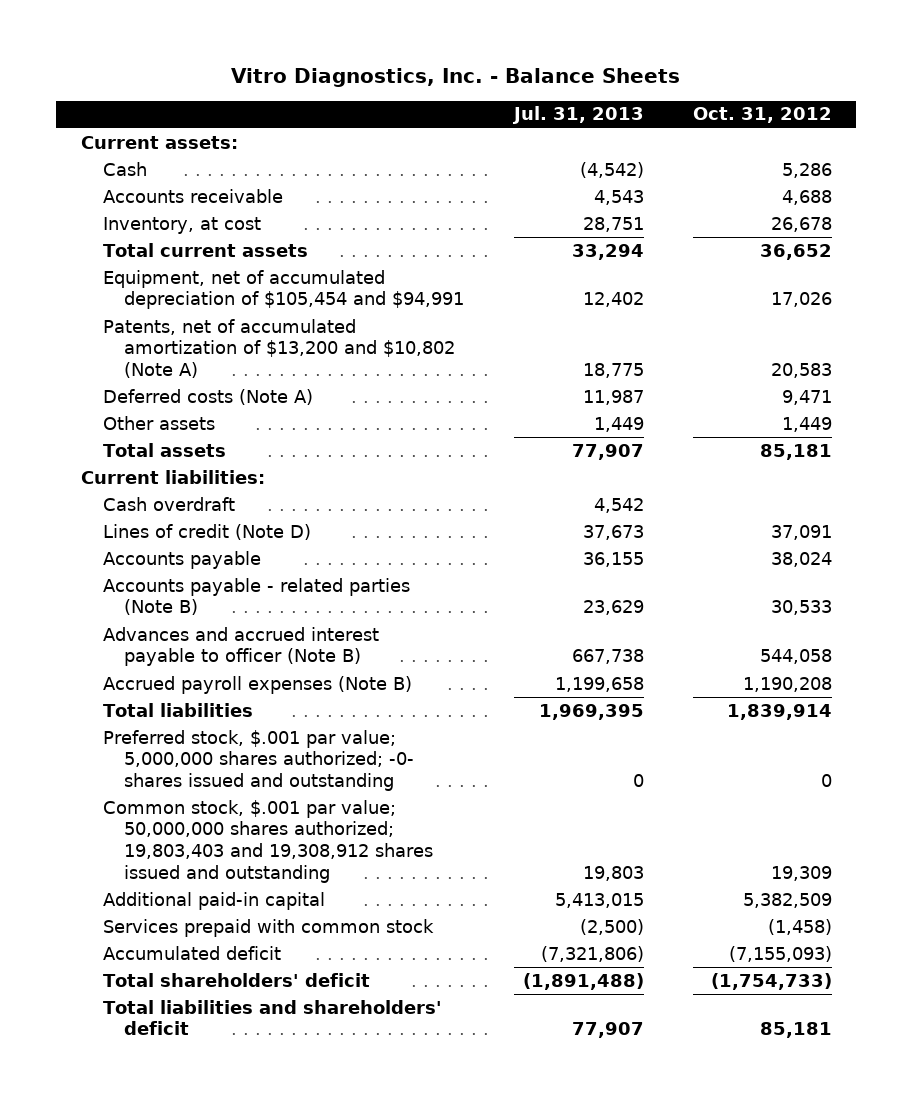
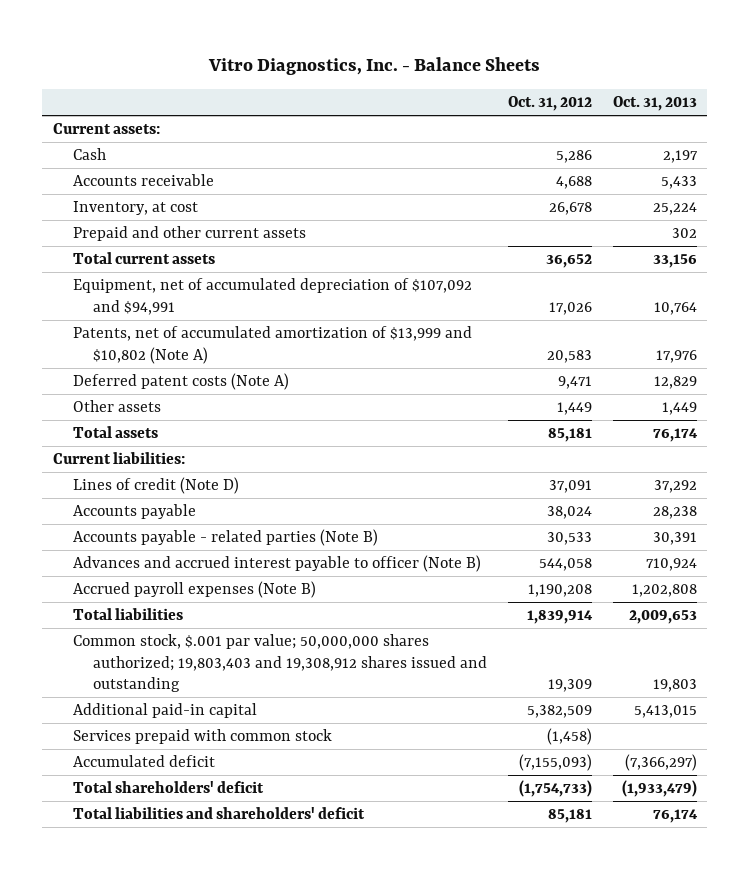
- | Jul. 31, 2013 | Oct. 31, 2012
+ | Oct. 31, 2012 | Oct. 31, 2013
+ Prepaid and other current assets | | 302
- Equipment, net of accumulated depreciation of $105,454 and $94,991 | 12,402 | 17,026
- Patents, net of accumulated amortization of $13,200 and $10,802 (Note A) | 18,775 | 20,583
- Deferred costs (Note A) | 11,987 | 9,471
+ Equipment, net of accumulated depreciation of $107,092 and $94,991 | 17,026 | 10,764
+ Patents, net of accumulated amortization of $13,999 and $10,802 (Note A) | 20,583 | 17,976
+ Deferred patent costs (Note A) | 9,471 | 12,829
- Cash overdraft | 4,542 |
- Preferred stock, $.001 par value; 5,000,000 shares authorized; -0- shares issued and outstanding | 0 | 0

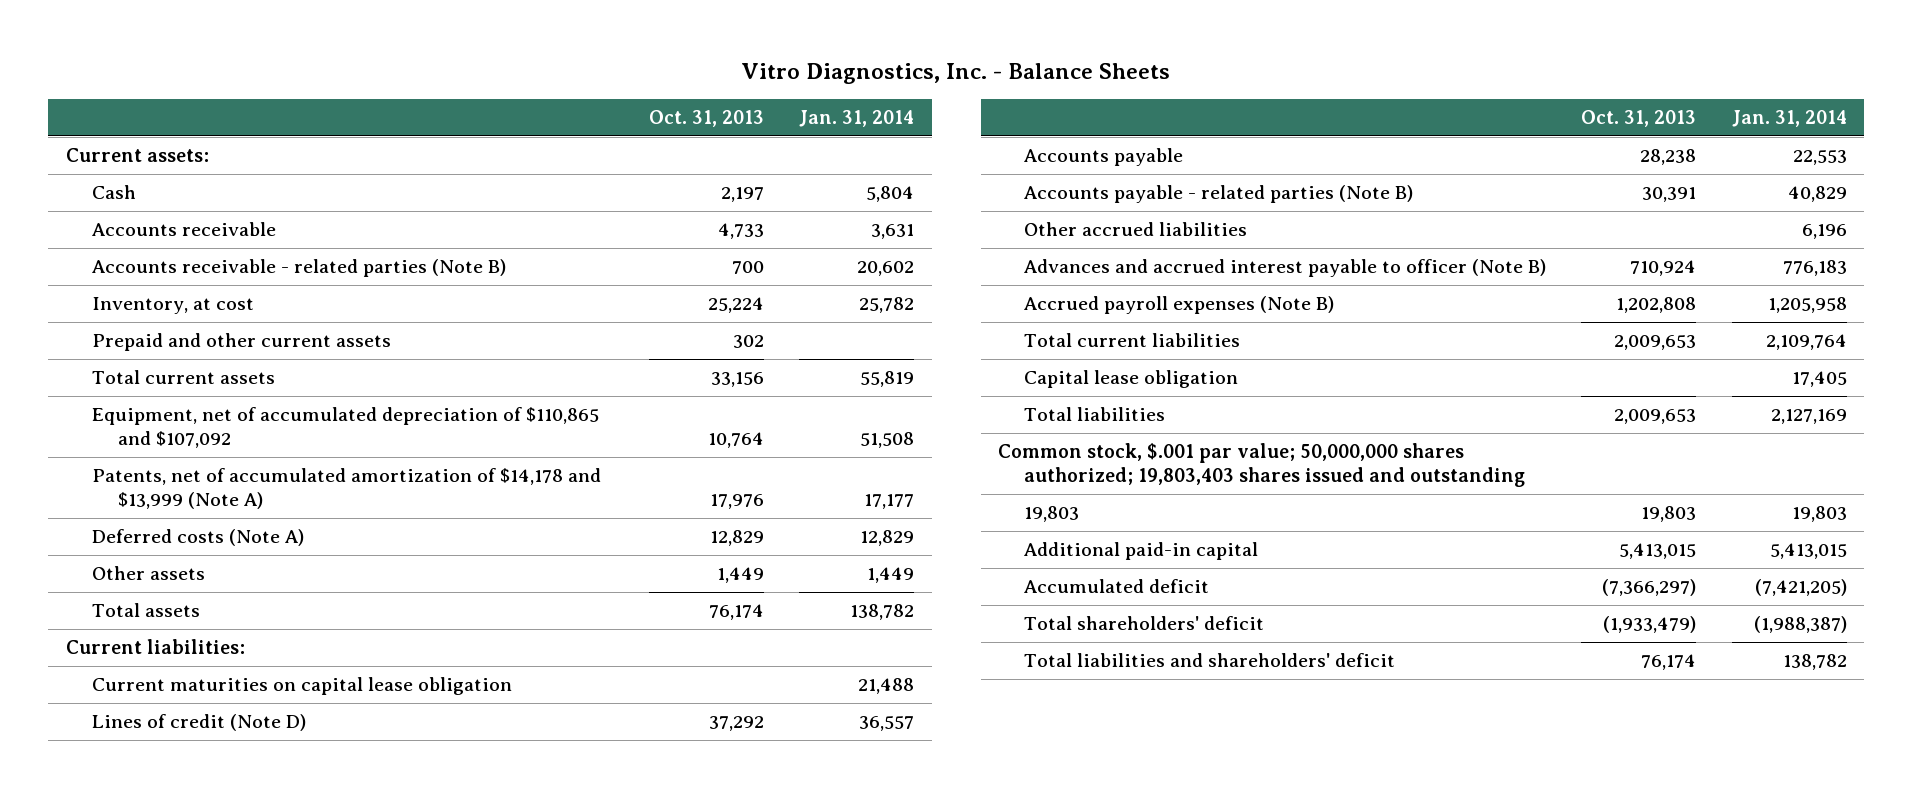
- | Oct. 31, 2012 | Oct. 31, 2013
+ | Oct. 31, 2013 | Jan. 31, 2014
- Accounts receivable | 4,688 | 5,433
+ Accounts receivable | 4,733 | 3,631
+ Accounts receivable - related parties (Note B) | 700 | 20,602
- Equipment, net of accumulated depreciation of $107,092 and $94,991 | 17,026 | 10,764
- Patents, net of accumulated amortization of $13,999 and $10,802 (Note A) | 20,583 | 17,976
- Deferred patent costs (Note A) | 9,471 | 12,829
+ Equipment, net of accumulated depreciation of $110,865 and $107,092 | 10,764 | 51,508
+ Patents, net of accumulated amortization of $14,178 and $13,999 (Note A) | 17,976 | 17,177
+ Deferred costs (Note A) | 12,829 | 12,829
+ Current maturities on capital lease obligation | | 21,488
+ Other accrued liabilities | | 6,196
+ Total current liabilities | 2,009,653 | 2,109,764
+ Capital lease obligation | | 17,405
- Common stock, $.001 par value; 50,000,000 shares authorized; 19,803,403 and 19,308,912 shares issued and outstanding | 19,309 | 19,803
+ Common stock, $.001 par value; 50,000,000 shares authorized; 19,803,403 shares issued and outstanding
+ 19,803 | 19,803 | 19,803
- Services prepaid with common stock | (1,458) |

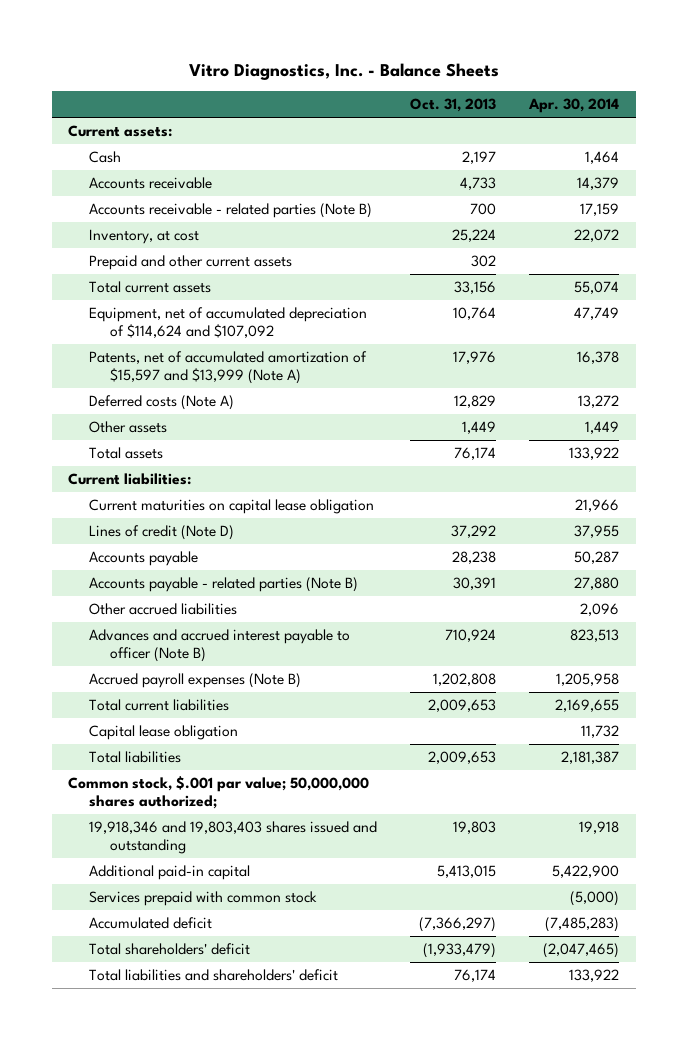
- | Oct. 31, 2013 | Jan. 31, 2014
+ | Oct. 31, 2013 | Apr. 30, 2014
- Equipment, net of accumulated depreciation of $110,865 and $107,092 | 10,764 | 51,508
- Patents, net of accumulated amortization of $14,178 and $13,999 (Note A) | 17,976 | 17,177
+ Equipment, net of accumulated depreciation of $114,624 and $107,092 | 10,764 | 47,749
+ Patents, net of accumulated amortization of $15,597 and $13,999 (Note A) | 17,976 | 16,378
- Common stock, $.001 par value; 50,000,000 shares authorized; 19,803,403 shares issued and outstanding
- 19,803 | 19,803 | 19,803
+ Common stock, $.001 par value; 50,000,000 shares authorized;
+ 19,918,346 and 19,803,403 shares issued and outstanding | 19,803 | 19,918
+ Services prepaid with common stock | | (5,000)

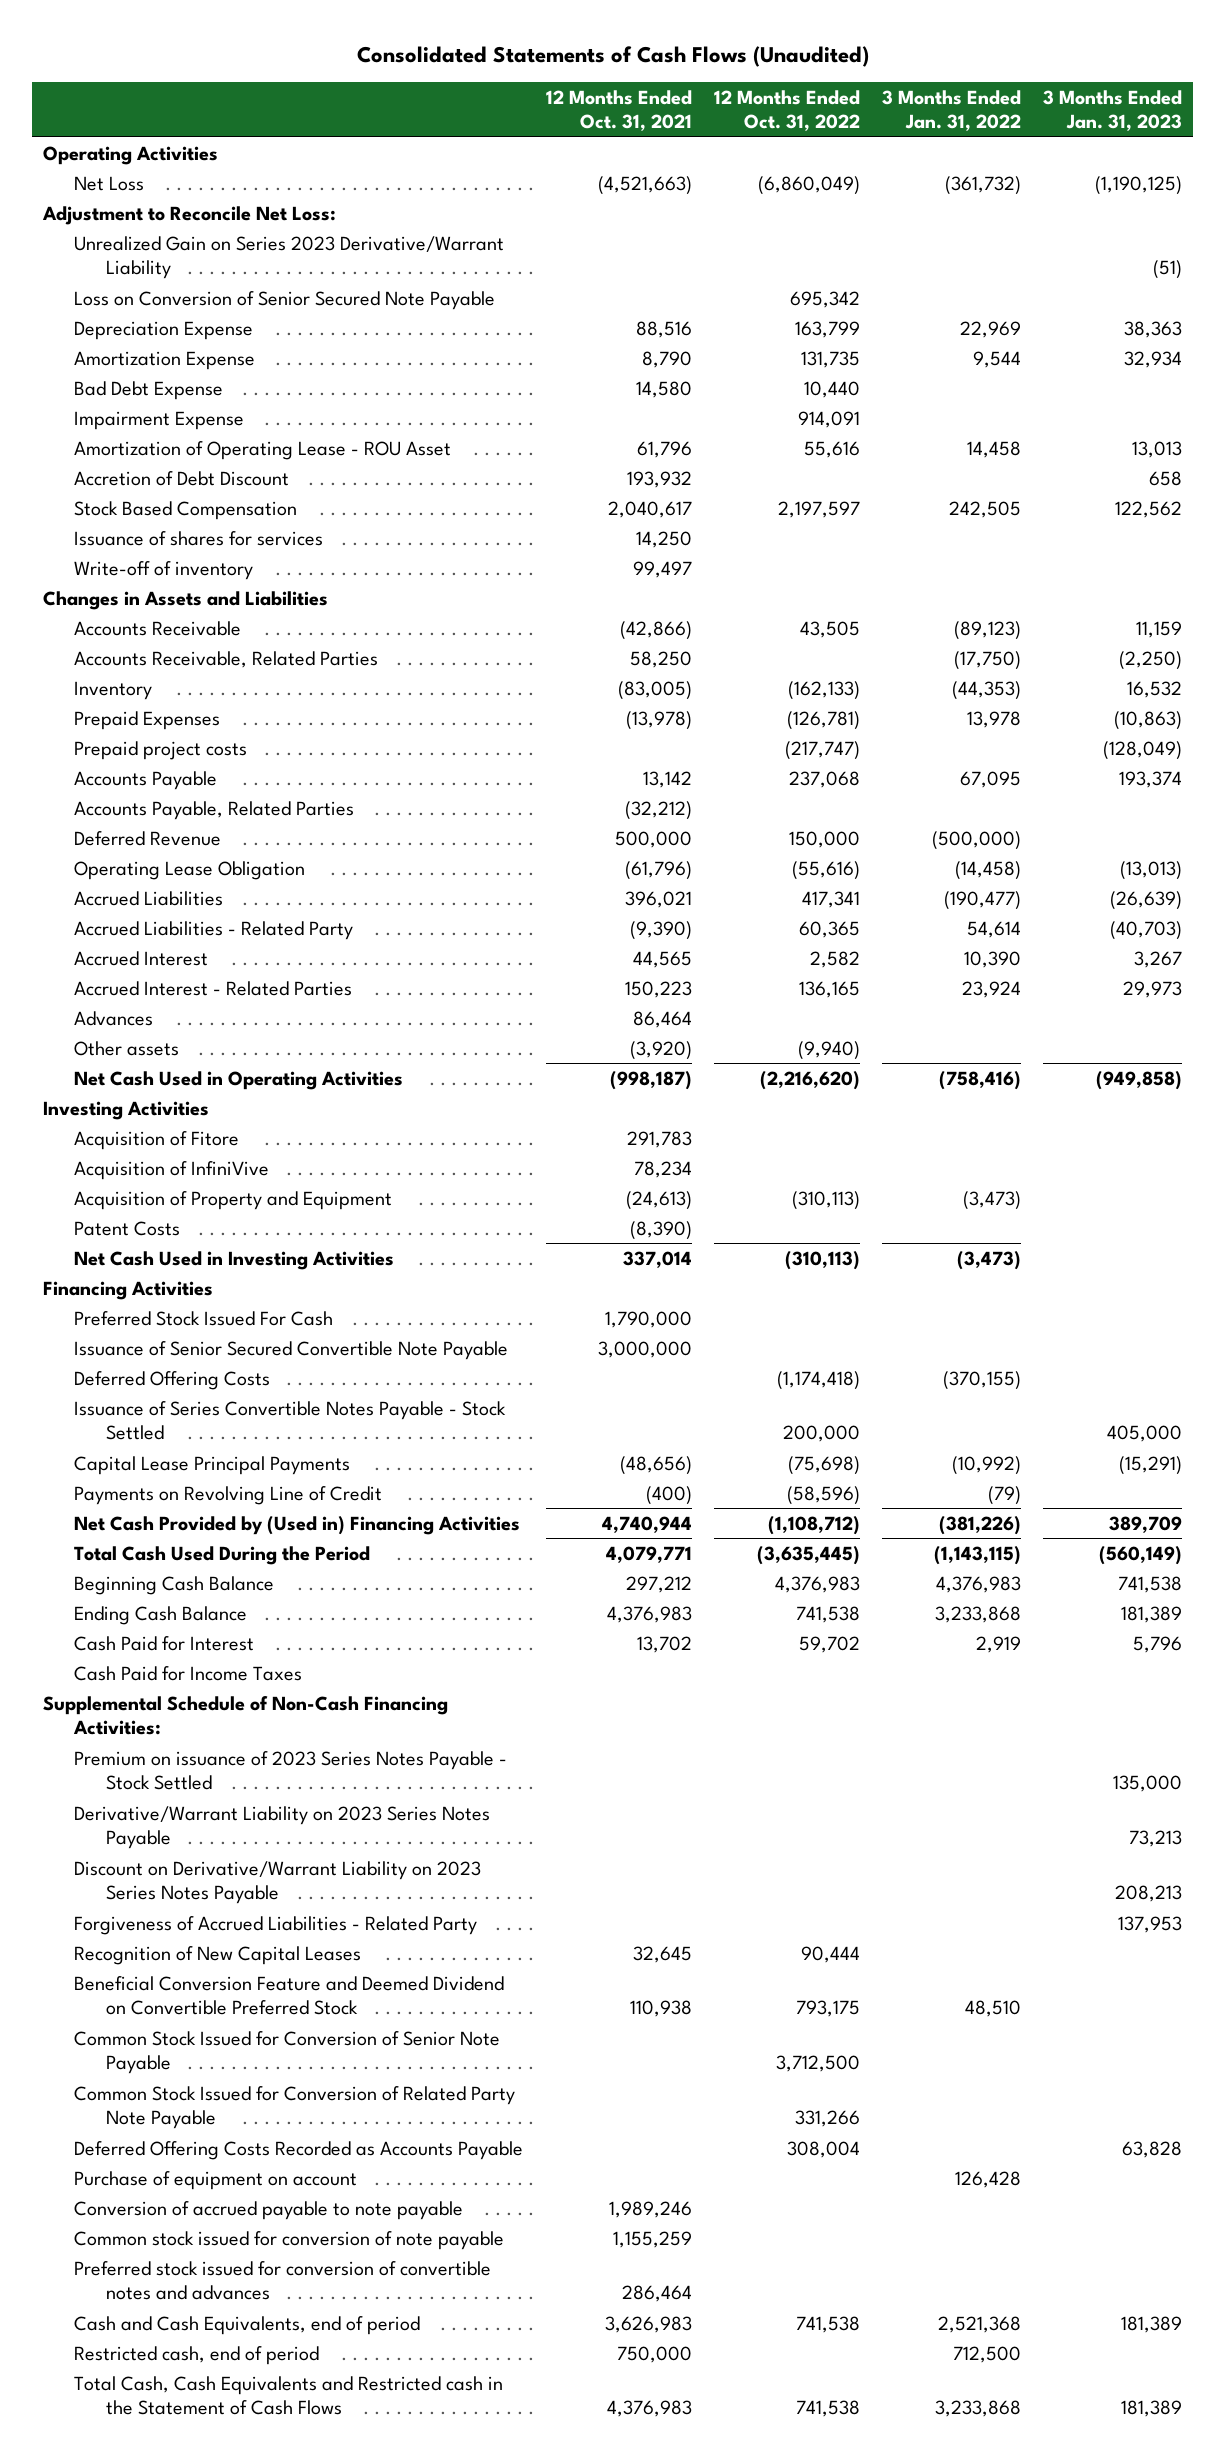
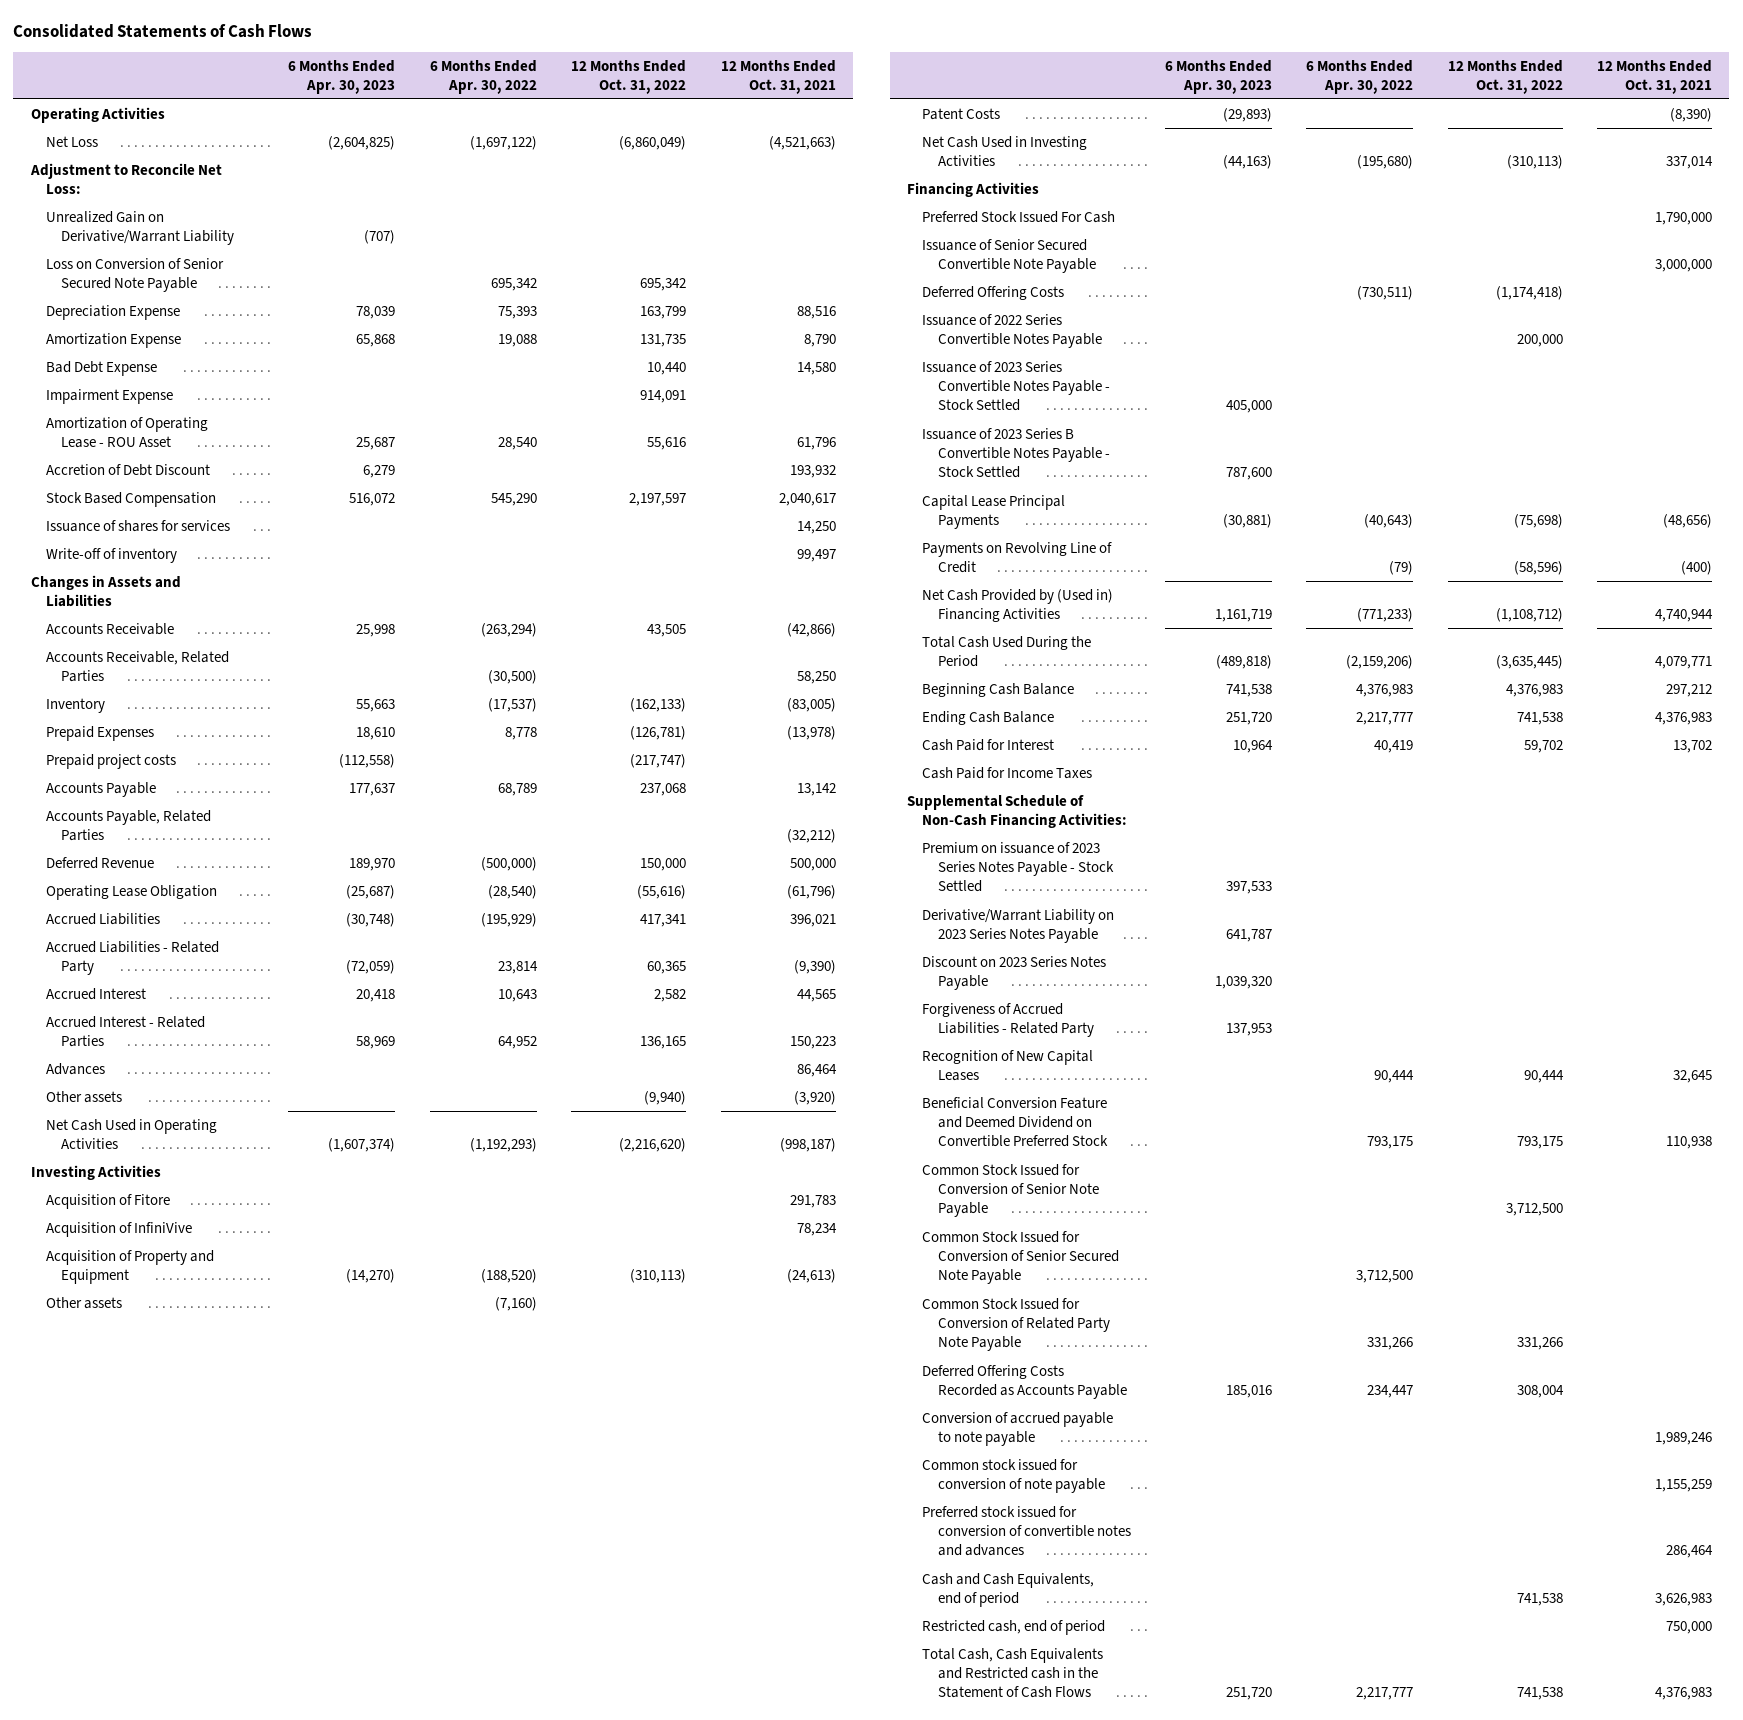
- Consolidated Statements of Cash Flows (Unaudited)
+ Consolidated Statements of Cash Flows
- | 12 Months Ended Oct. 31, 2021 | 12 Months Ended Oct. 31, 2022 | 3 Months Ended Jan. 31, 2022 | 3 Months Ended Jan. 31, 2023
+ | 6 Months Ended Apr. 30, 2023 | 6 Months Ended Apr. 30, 2022 | 12 Months Ended Oct. 31, 2022 | 12 Months Ended Oct. 31, 2021
- Unrealized Gain on Series 2023 Derivative/Warrant Liability | | | | (51)
+ Unrealized Gain on Derivative/Warrant Liability | (707) | | |
+ Other assets | | (7,160) | |
- Issuance of Series Convertible Notes Payable - Stock Settled | | 200,000 | | 405,000
+ Issuance of 2022 Series Convertible Notes Payable | | | 200,000 |
+ Issuance of 2023 Series Convertible Notes Payable - Stock Settled | 405,000 | | |
+ Issuance of 2023 Series B Convertible Notes Payable - Stock Settled | 787,600 | | |
- Discount on Derivative/Warrant Liability on 2023 Series Notes Payable | | | | 208,213
+ Discount on 2023 Series Notes Payable | 1,039,320 | | |
+ Common Stock Issued for Conversion of Senior Secured Note Payable | | 3,712,500 | |
- Purchase of equipment on account | | | 126,428 |

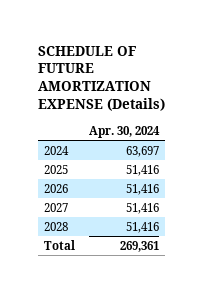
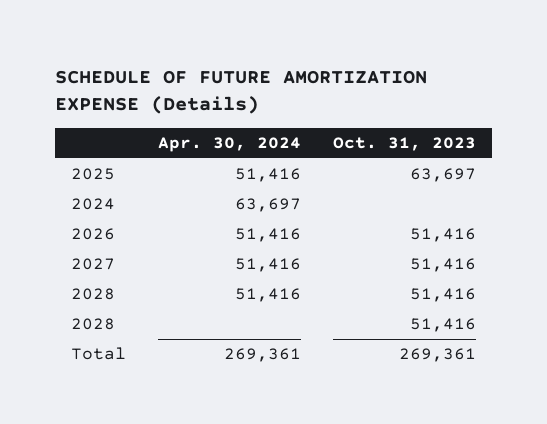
- | Apr. 30, 2024
+ | Apr. 30, 2024 | Oct. 31, 2023
moved down: 2024 | 63,697 |
+ 2028 | | 51,416

